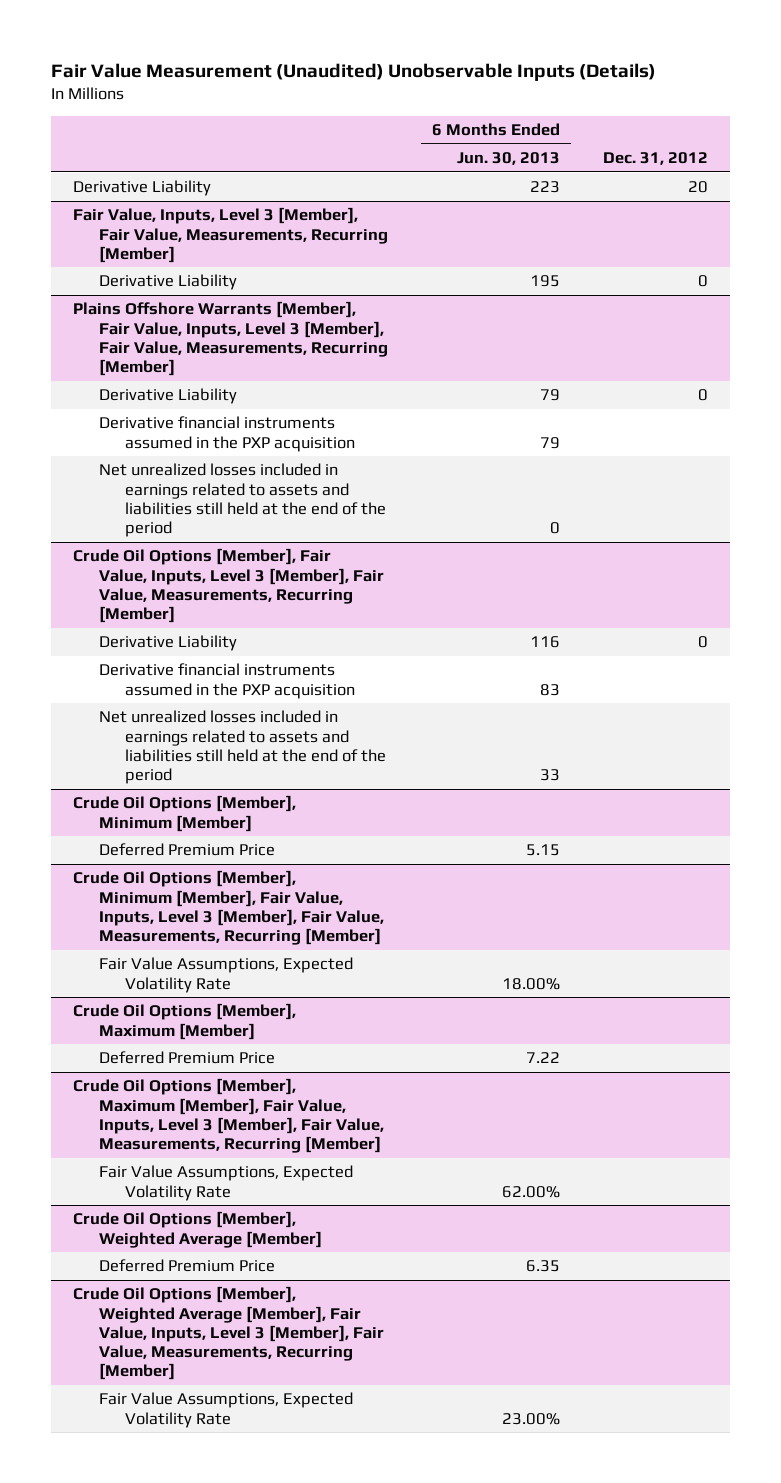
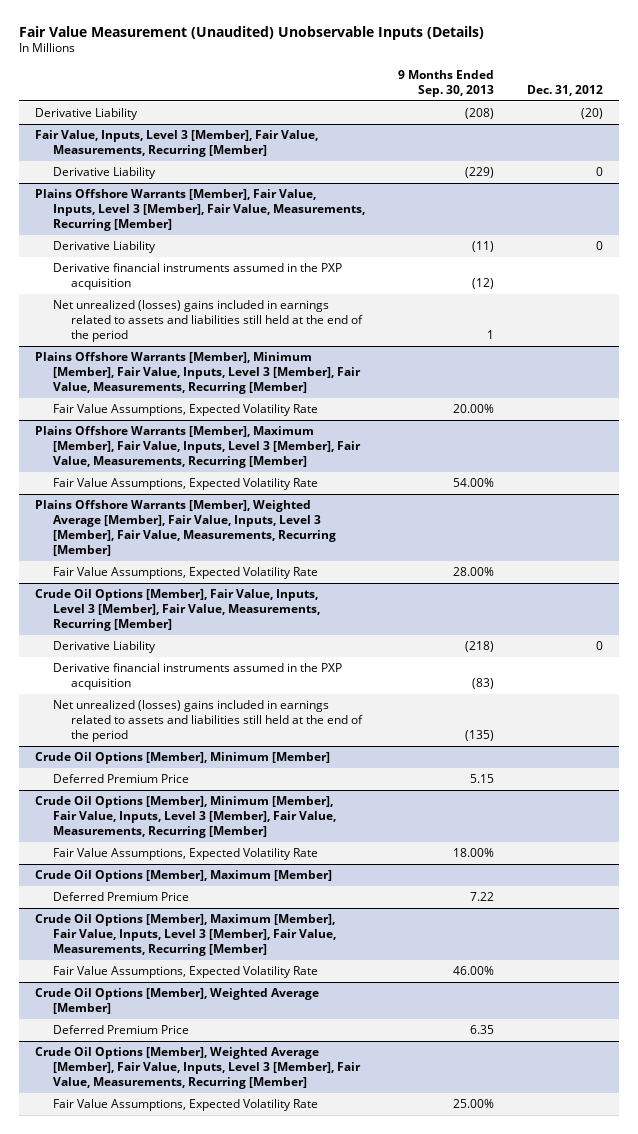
- | 6 Months Ended Jun. 30, 2013 | Dec. 31, 2012
+ | 9 Months Ended Sep. 30, 2013 | Dec. 31, 2012
- Derivative Liability | 223 | 20
+ Derivative Liability | (208) | (20)
@ Plains Offshore Warrants [Member], Fair Value, Inputs, Level 3 [Member], Fair Value, Measurements, Recurring [Member]
- Net unrealized losses included in earnings related to assets and liabilities still held at the end of the period | 0 |
+ Net unrealized (losses) gains included in earnings related to assets and liabilities still held at the end of the period | 1 |
+ Plains Offshore Warrants [Member], Minimum [Member], Fair Value, Inputs, Level 3 [Member], Fair Value, Measurements, Recurring [Member]
+ Fair Value Assumptions, Expected Volatility Rate | 20.00% |
+ Plains Offshore Warrants [Member], Maximum [Member], Fair Value, Inputs, Level 3 [Member], Fair Value, Measurements, Recurring [Member]
+ Fair Value Assumptions, Expected Volatility Rate | 54.00% |
+ Plains Offshore Warrants [Member], Weighted Average [Member], Fair Value, Inputs, Level 3 [Member], Fair Value, Measurements, Recurring [Member]
+ Fair Value Assumptions, Expected Volatility Rate | 28.00% |
@ Crude Oil Options [Member], Fair Value, Inputs, Level 3 [Member], Fair Value, Measurements, Recurring [Member]
- Net unrealized losses included in earnings related to assets and liabilities still held at the end of the period | 33 |
+ Net unrealized (losses) gains included in earnings related to assets and liabilities still held at the end of the period | (135) |

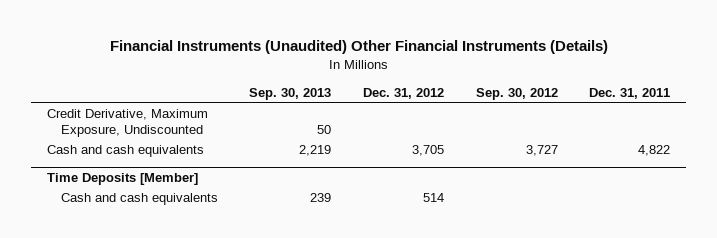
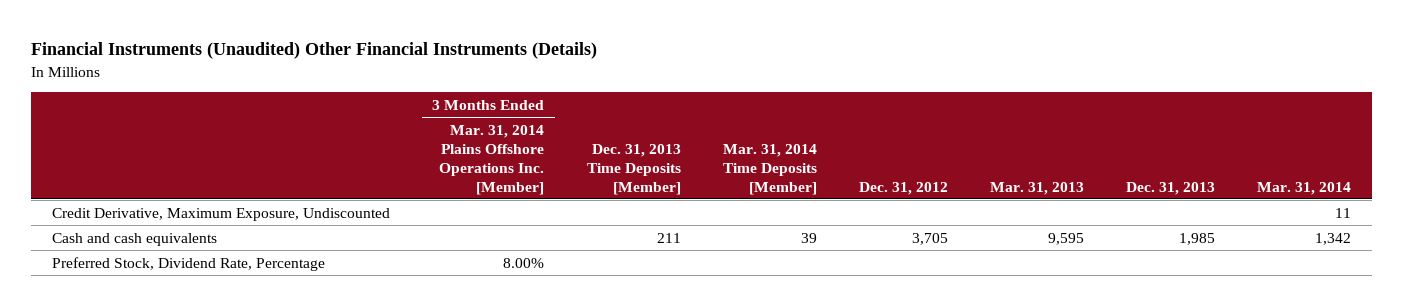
- | Sep. 30, 2013 | Dec. 31, 2012 | Sep. 30, 2012 | Dec. 31, 2011
+ | 3 Months Ended Mar. 31, 2014 Plains Offshore Operations Inc. [Member] | Dec. 31, 2013 Time Deposits [Member] | Mar. 31, 2014 Time Deposits [Member] | Dec. 31, 2012 | Mar. 31, 2013 | Dec. 31, 2013 | Mar. 31, 2014
- Time Deposits [Member]
- Cash and cash equivalents | 239 | 514 | |
+ Preferred Stock, Dividend Rate, Percentage | 8.00% | | | | | |

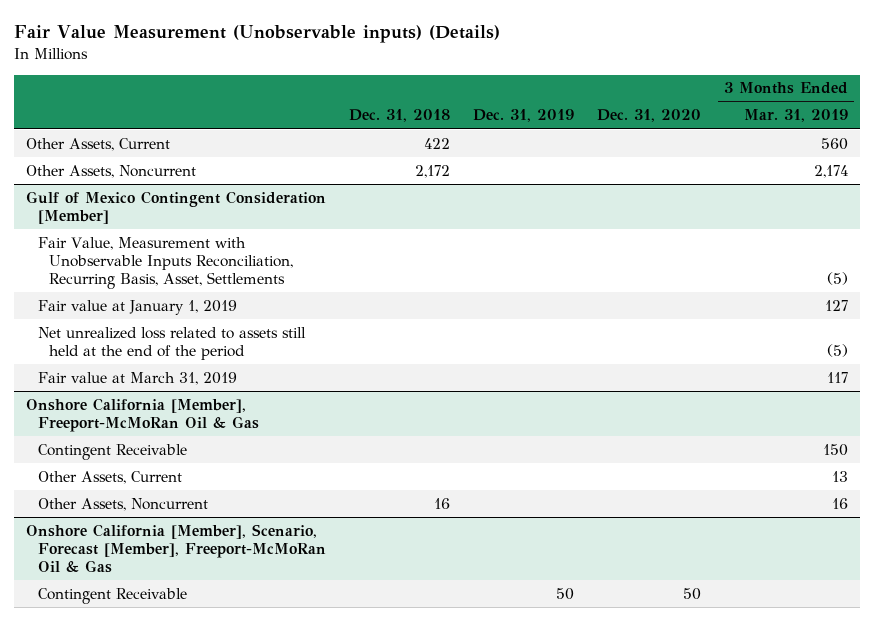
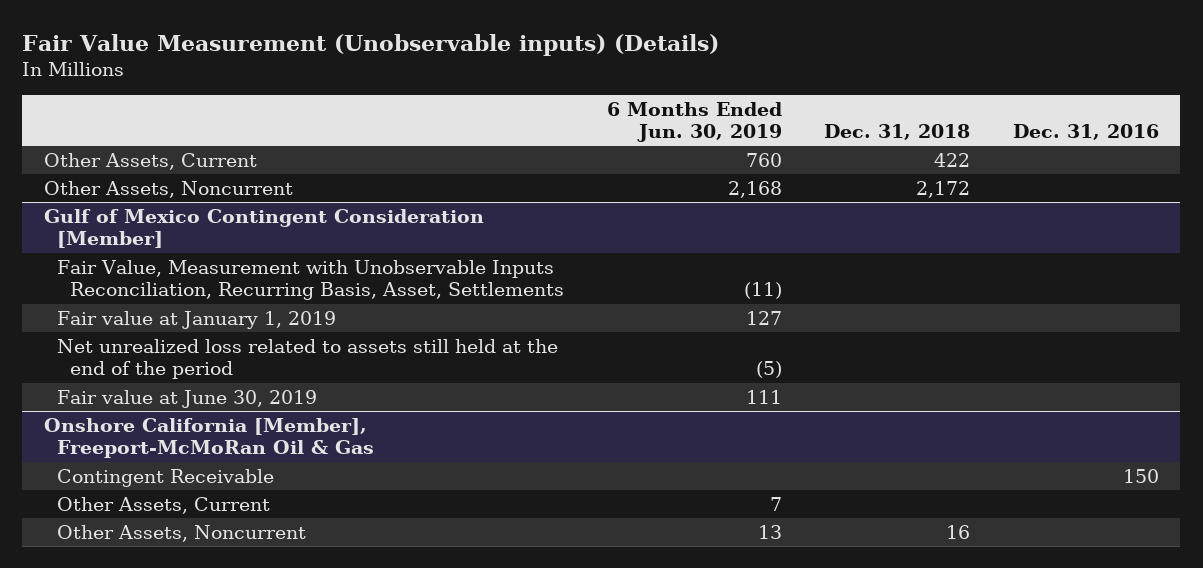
- | Dec. 31, 2018 | Dec. 31, 2019 | Dec. 31, 2020 | 3 Months Ended Mar. 31, 2019
+ | 6 Months Ended Jun. 30, 2019 | Dec. 31, 2018 | Dec. 31, 2016
@ Gulf of Mexico Contingent Consideration [Member]
- Fair value at March 31, 2019 | | | | 117
+ Fair value at June 30, 2019 | 111 | |
- Onshore California [Member], Scenario, Forecast [Member], Freeport-McMoRan Oil & Gas
- Contingent Receivable | | 50 | 50 |

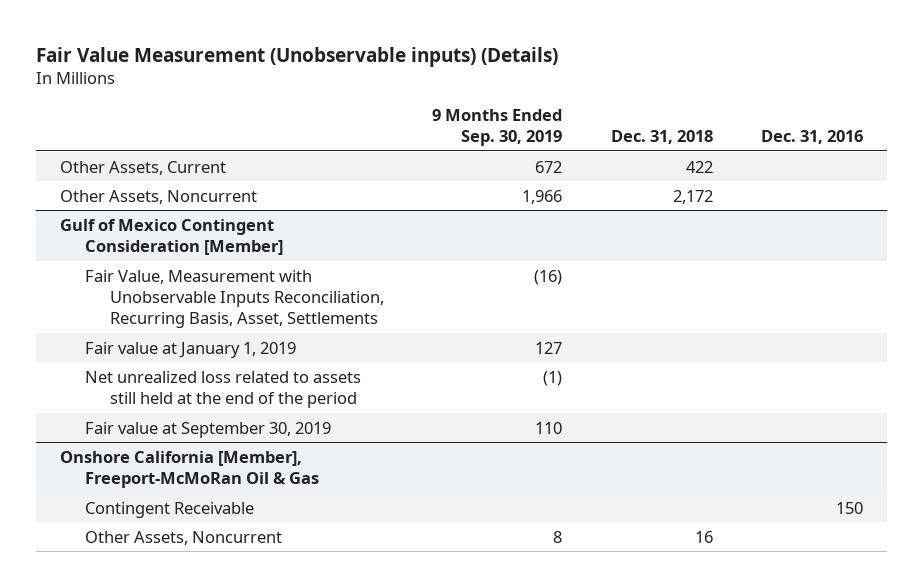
- | 6 Months Ended Jun. 30, 2019 | Dec. 31, 2018 | Dec. 31, 2016
+ | 9 Months Ended Sep. 30, 2019 | Dec. 31, 2018 | Dec. 31, 2016
@ Gulf of Mexico Contingent Consideration [Member]
- Fair value at June 30, 2019 | 111 | |
+ Fair value at September 30, 2019 | 110 | |
@ Onshore California [Member], Freeport-McMoRan Oil & Gas
- Other Assets, Current | 7 | |

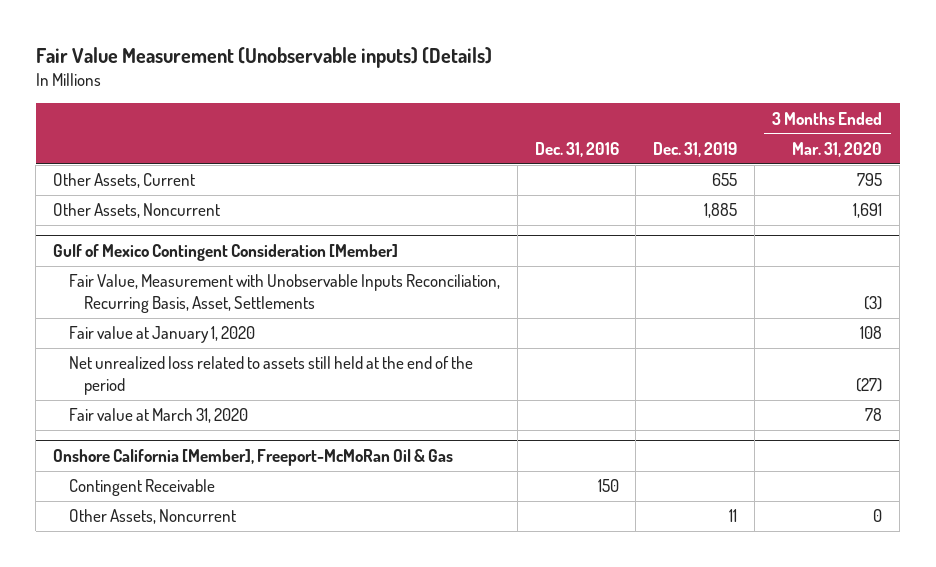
- | 9 Months Ended Sep. 30, 2019 | Dec. 31, 2018 | Dec. 31, 2016
+ | Dec. 31, 2016 | Dec. 31, 2019 | 3 Months Ended Mar. 31, 2020
@ Gulf of Mexico Contingent Consideration [Member]
- Fair value at January 1, 2019 | 127 | |
+ Fair value at January 1, 2020 | | | 108
- Fair value at September 30, 2019 | 110 | |
+ Fair value at March 31, 2020 | | | 78

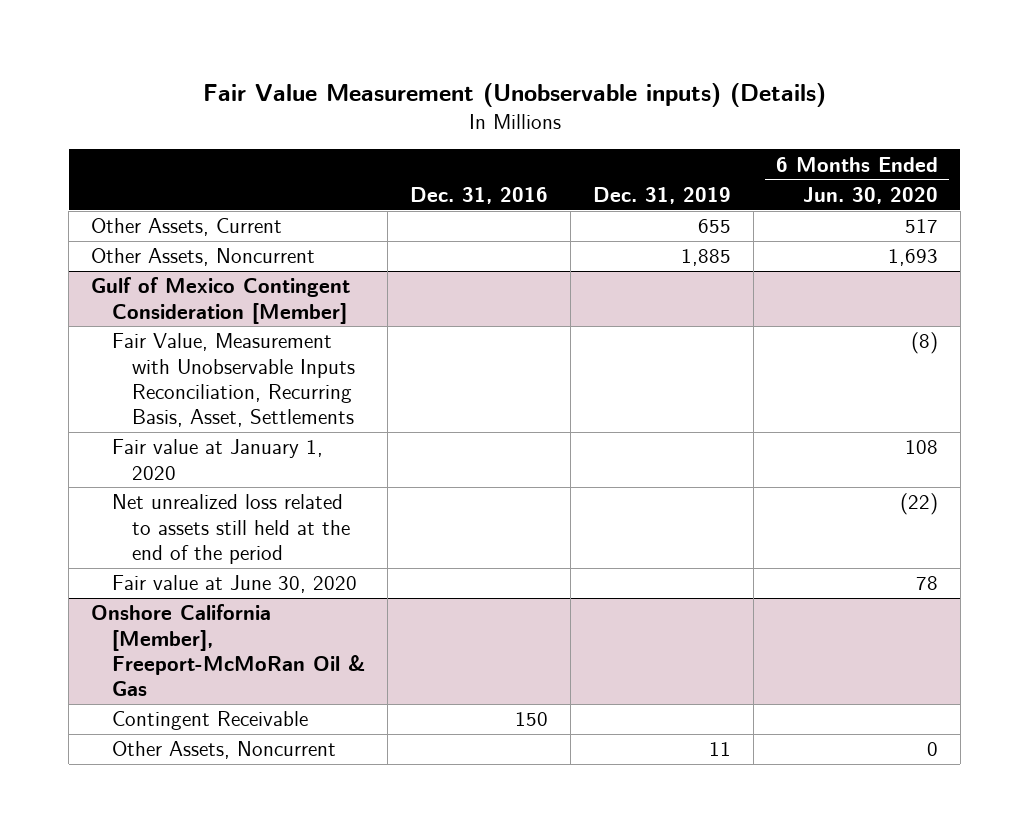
- | Dec. 31, 2016 | Dec. 31, 2019 | 3 Months Ended Mar. 31, 2020
+ | Dec. 31, 2016 | Dec. 31, 2019 | 6 Months Ended Jun. 30, 2020
@ Gulf of Mexico Contingent Consideration [Member]
- Fair value at March 31, 2020 | | | 78
+ Fair value at June 30, 2020 | | | 78

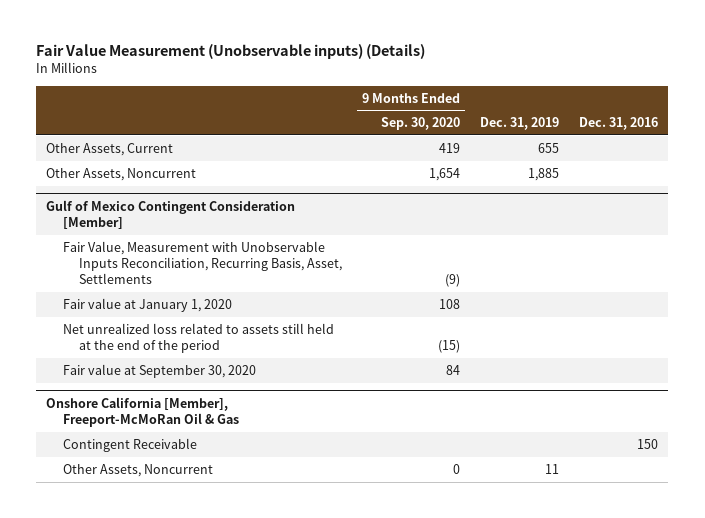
- | Dec. 31, 2016 | Dec. 31, 2019 | 6 Months Ended Jun. 30, 2020
+ | 9 Months Ended Sep. 30, 2020 | Dec. 31, 2019 | Dec. 31, 2016
@ Gulf of Mexico Contingent Consideration [Member]
- Fair value at June 30, 2020 | | | 78
+ Fair value at September 30, 2020 | 84 | |

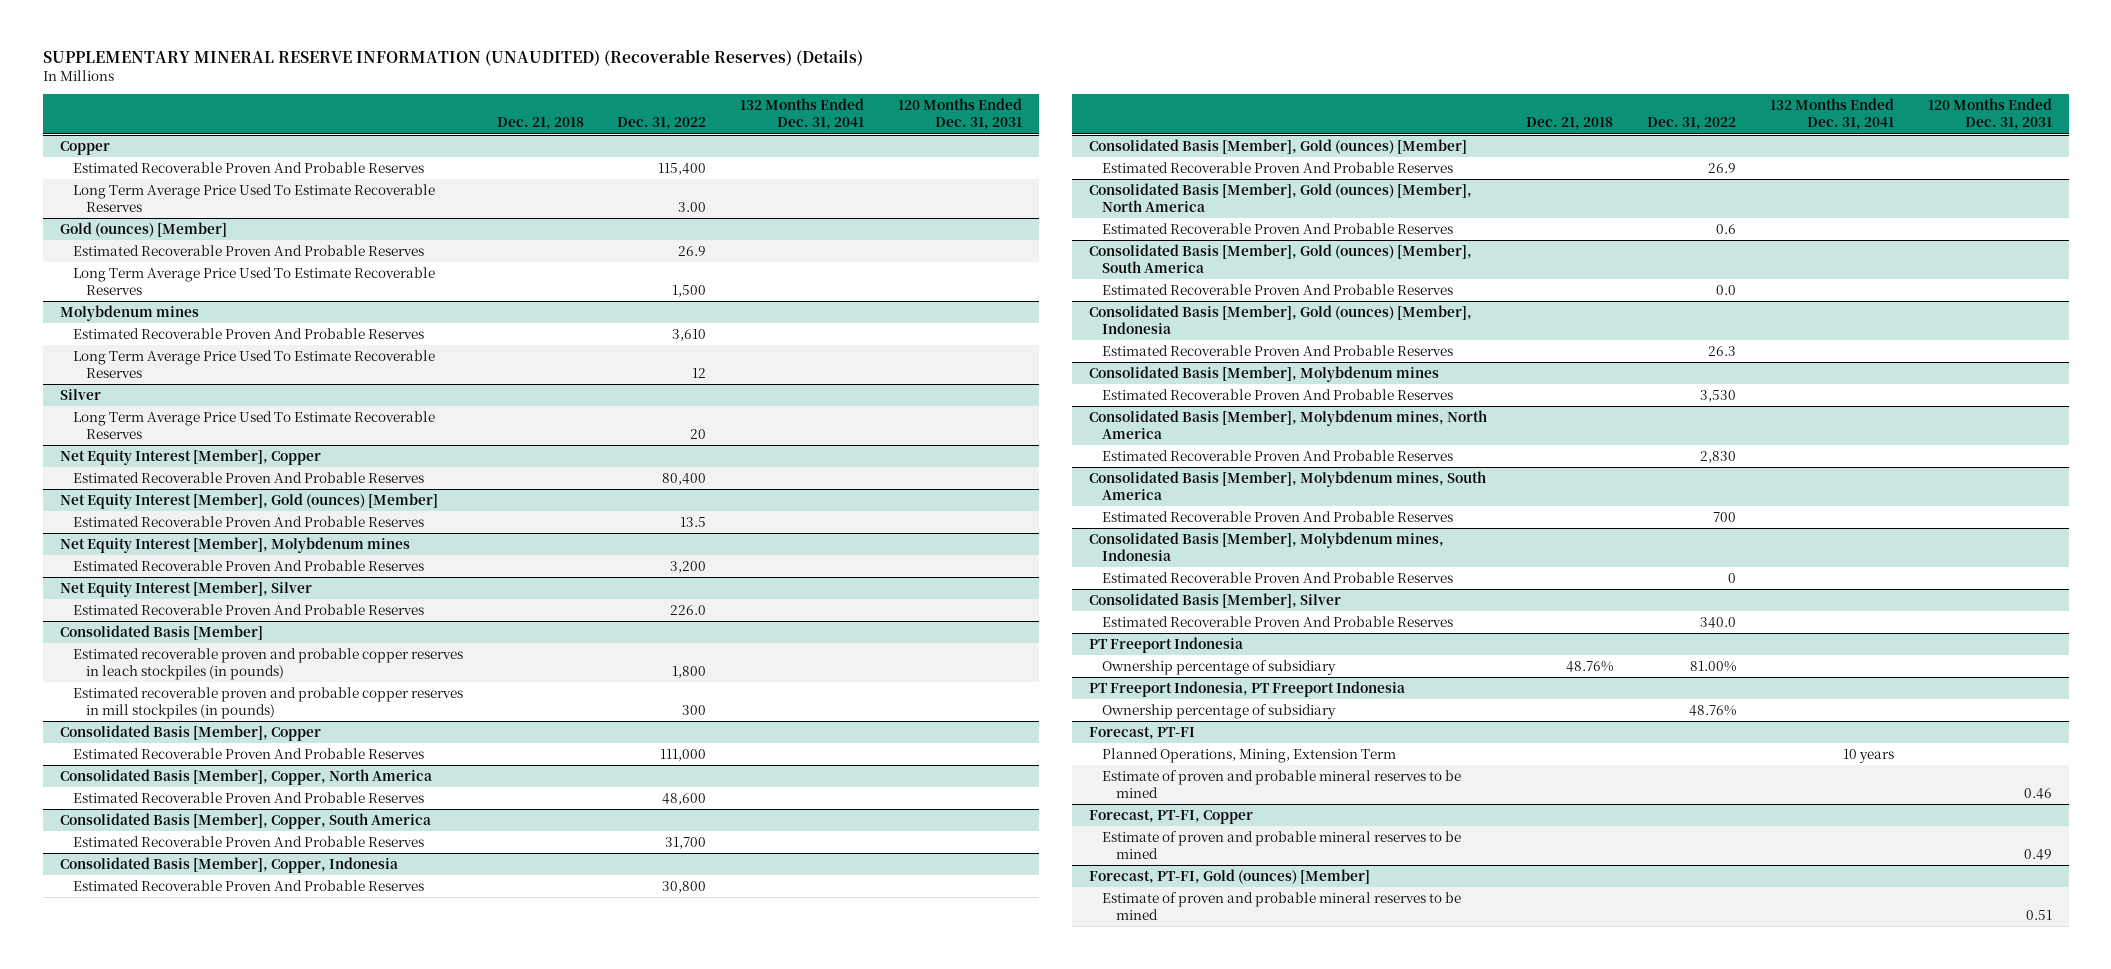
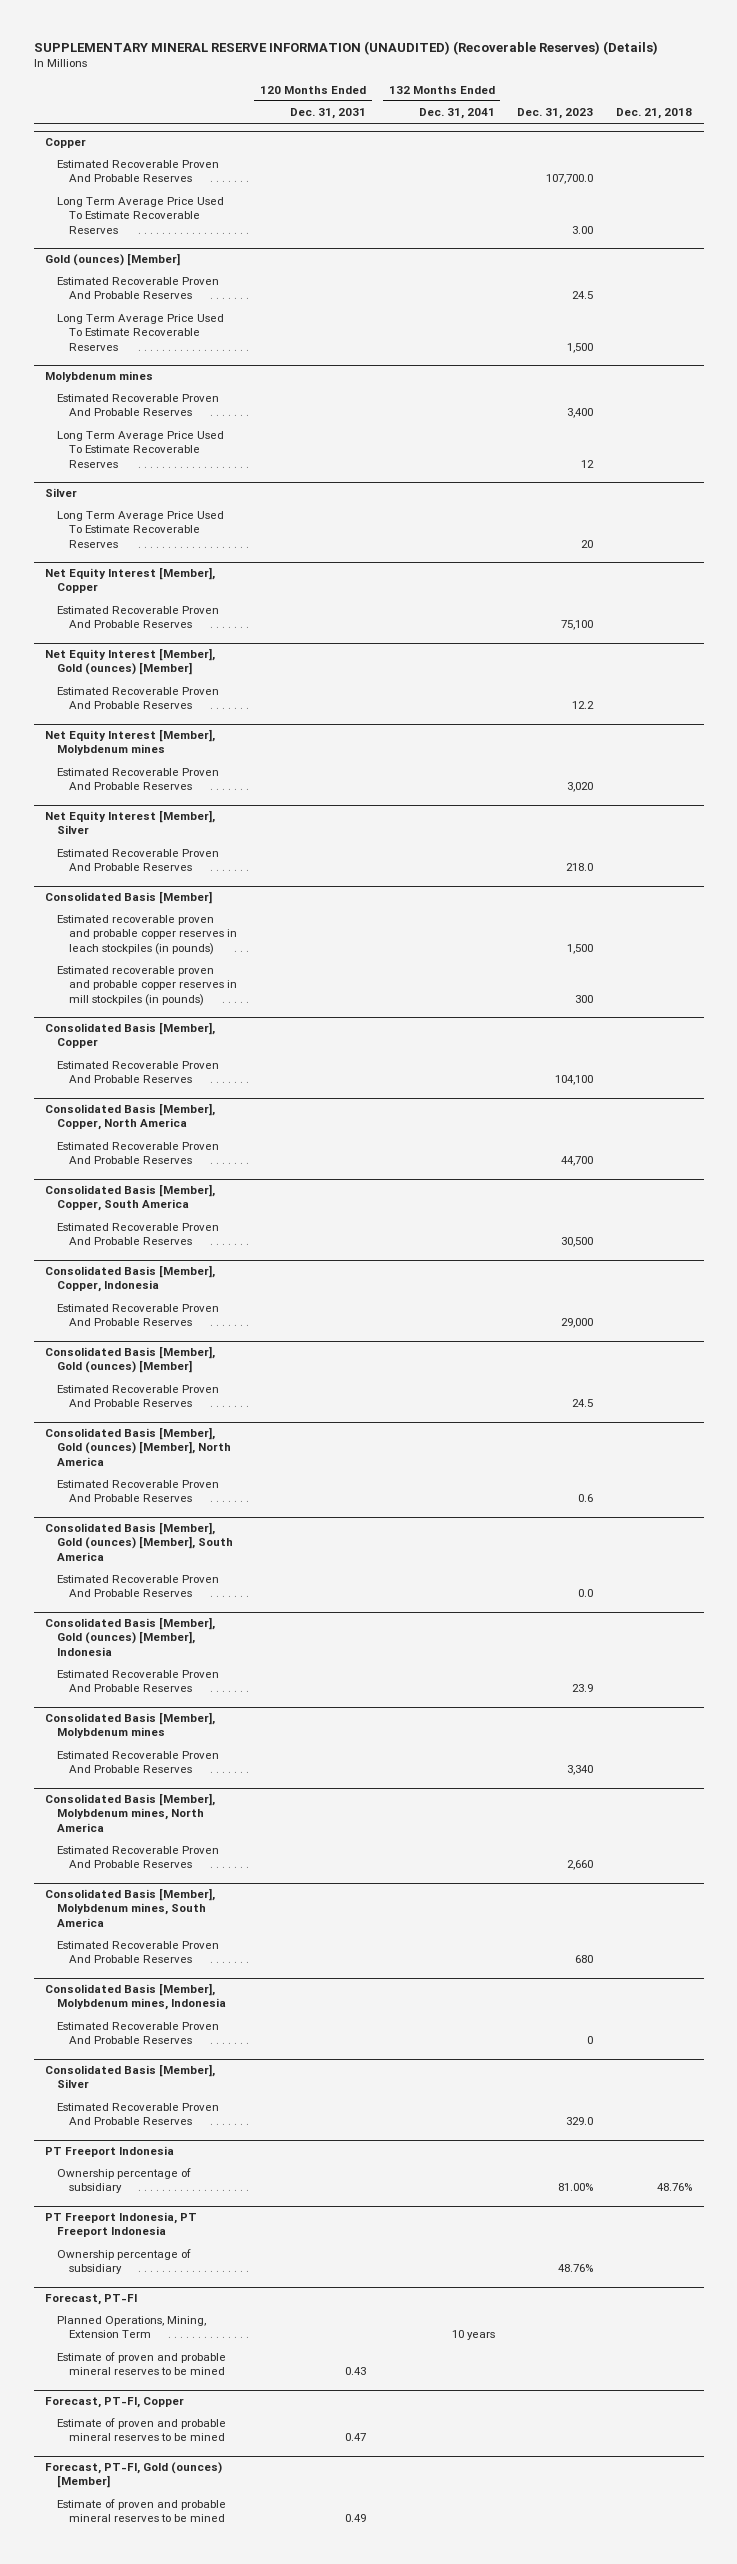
- | Dec. 21, 2018 | Dec. 31, 2022 | 132 Months Ended Dec. 31, 2041 | 120 Months Ended Dec. 31, 2031
+ | 120 Months Ended Dec. 31, 2031 | 132 Months Ended Dec. 31, 2041 | Dec. 31, 2023 | Dec. 21, 2018
@ Forecast, PT-FI
- Estimate of proven and probable mineral reserves to be mined | | | | 0.46
+ Estimate of proven and probable mineral reserves to be mined | 0.43 | | |
@ Forecast, PT-FI, Copper
- Estimate of proven and probable mineral reserves to be mined | | | | 0.49
+ Estimate of proven and probable mineral reserves to be mined | 0.47 | | |
@ Forecast, PT-FI, Gold (ounces) [Member]
- Estimate of proven and probable mineral reserves to be mined | | | | 0.51
+ Estimate of proven and probable mineral reserves to be mined | 0.49 | | |

